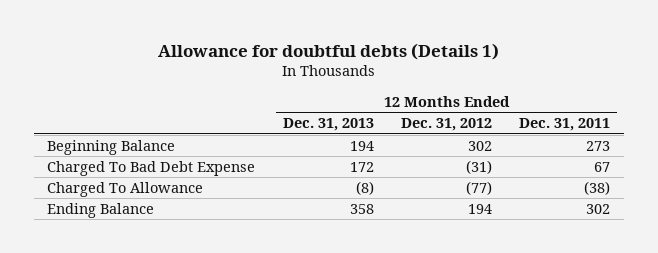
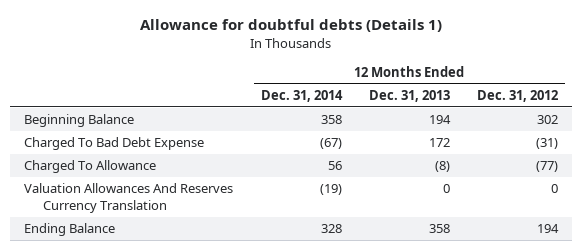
- | 12 Months Ended Dec. 31, 2013 | 12 Months Ended Dec. 31, 2012 | 12 Months Ended Dec. 31, 2011
+ | 12 Months Ended Dec. 31, 2014 | 12 Months Ended Dec. 31, 2013 | 12 Months Ended Dec. 31, 2012
+ Valuation Allowances And Reserves Currency Translation | (19) | 0 | 0

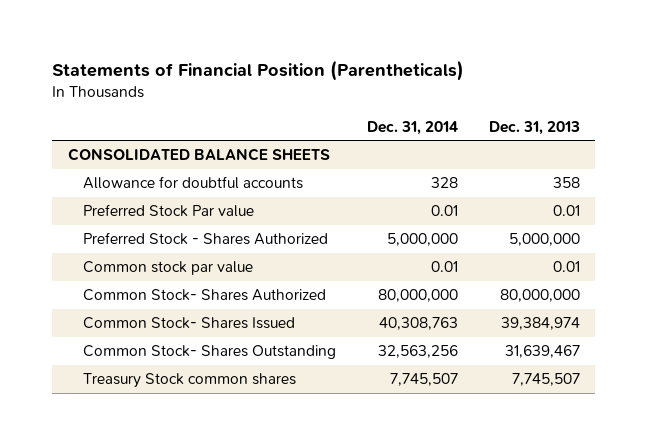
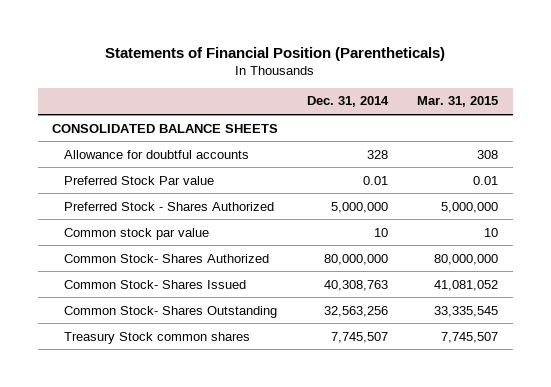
- | Dec. 31, 2014 | Dec. 31, 2013
+ | Dec. 31, 2014 | Mar. 31, 2015
- Common stock par value | 0.01 | 0.01
+ Common stock par value | 10 | 10

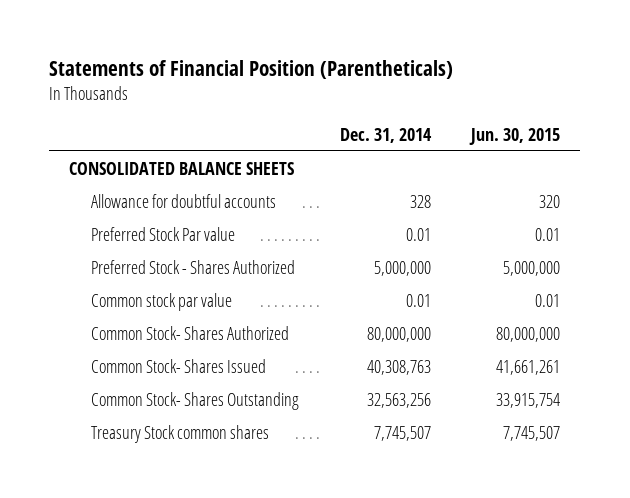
- | Dec. 31, 2014 | Mar. 31, 2015
+ | Dec. 31, 2014 | Jun. 30, 2015
- Common stock par value | 10 | 10
+ Common stock par value | 0.01 | 0.01

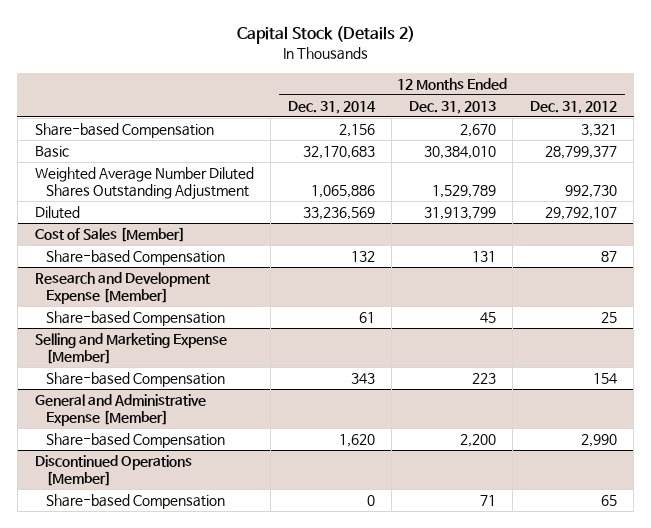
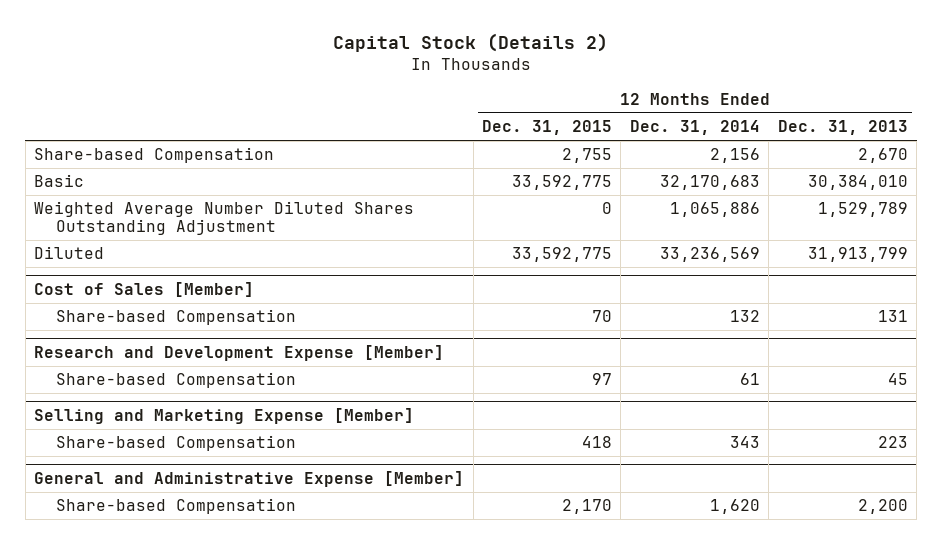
- | 12 Months Ended Dec. 31, 2014 | 12 Months Ended Dec. 31, 2013 | 12 Months Ended Dec. 31, 2012
+ | 12 Months Ended Dec. 31, 2015 | 12 Months Ended Dec. 31, 2014 | 12 Months Ended Dec. 31, 2013
- Discontinued Operations [Member]
- Share-based Compensation | 0 | 71 | 65

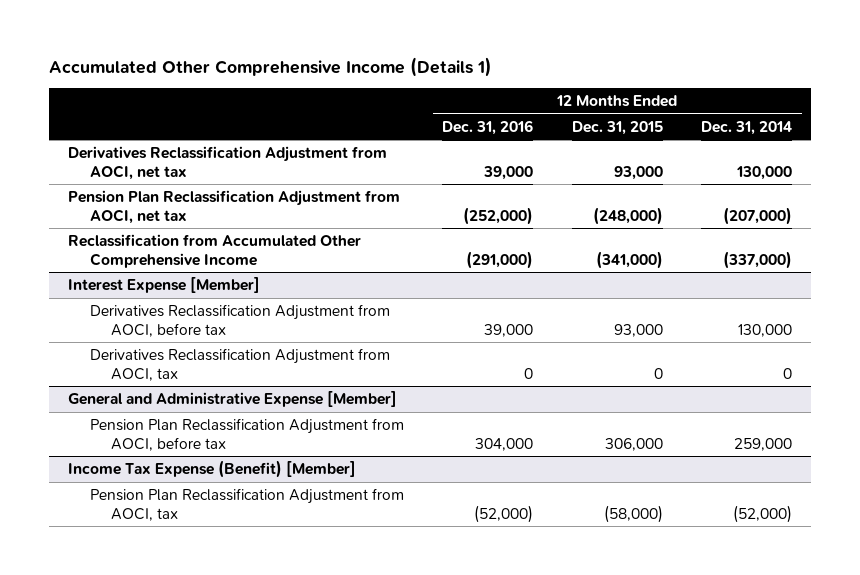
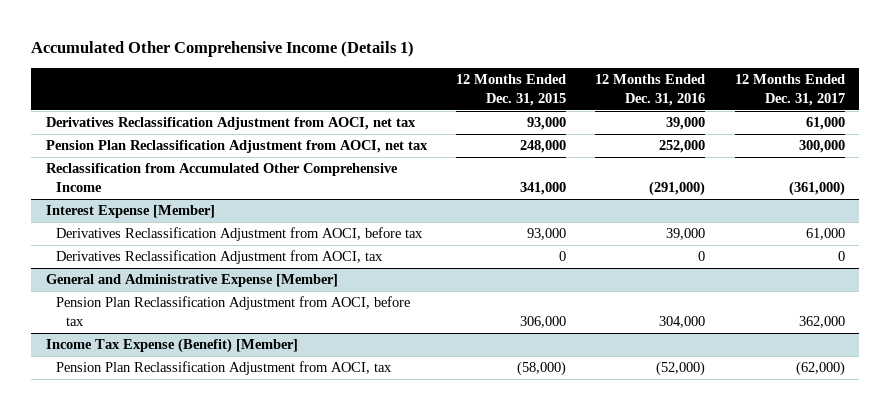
- | 12 Months Ended Dec. 31, 2016 | 12 Months Ended Dec. 31, 2015 | 12 Months Ended Dec. 31, 2014
+ | 12 Months Ended Dec. 31, 2015 | 12 Months Ended Dec. 31, 2016 | 12 Months Ended Dec. 31, 2017
- Pension Plan Reclassification Adjustment from AOCI, net tax | (252,000) | (248,000) | (207,000)
- Reclassification from Accumulated Other Comprehensive Income | (291,000) | (341,000) | (337,000)
+ Pension Plan Reclassification Adjustment from AOCI, net tax | 248,000 | 252,000 | 300,000
+ Reclassification from Accumulated Other Comprehensive Income | 341,000 | (291,000) | (361,000)

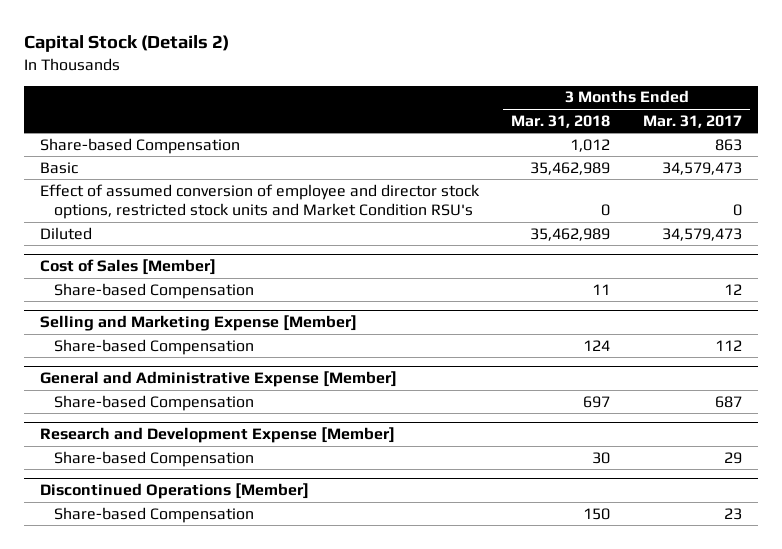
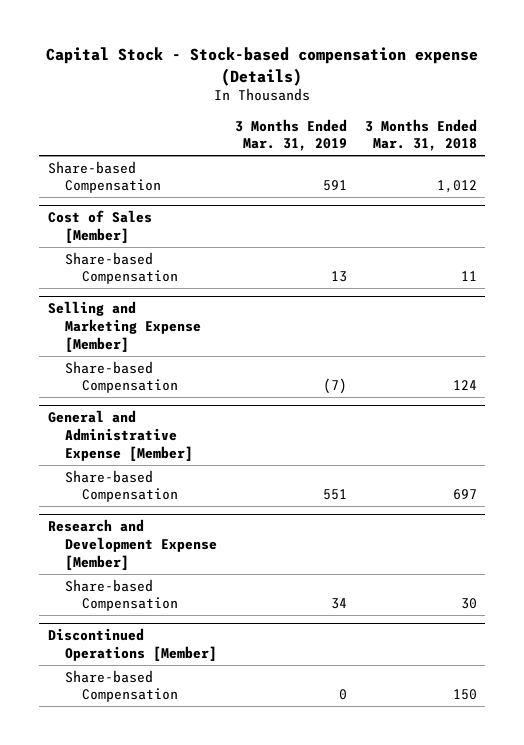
- Capital Stock (Details 2)
+ Capital Stock - Stock-based compensation expense (Details)
- | 3 Months Ended Mar. 31, 2018 | 3 Months Ended Mar. 31, 2017
+ | 3 Months Ended Mar. 31, 2019 | 3 Months Ended Mar. 31, 2018
- Basic | 35,462,989 | 34,579,473
- Effect of assumed conversion of employee and director stock options, restricted stock units and Market Condition RSU's | 0 | 0
- Diluted | 35,462,989 | 34,579,473

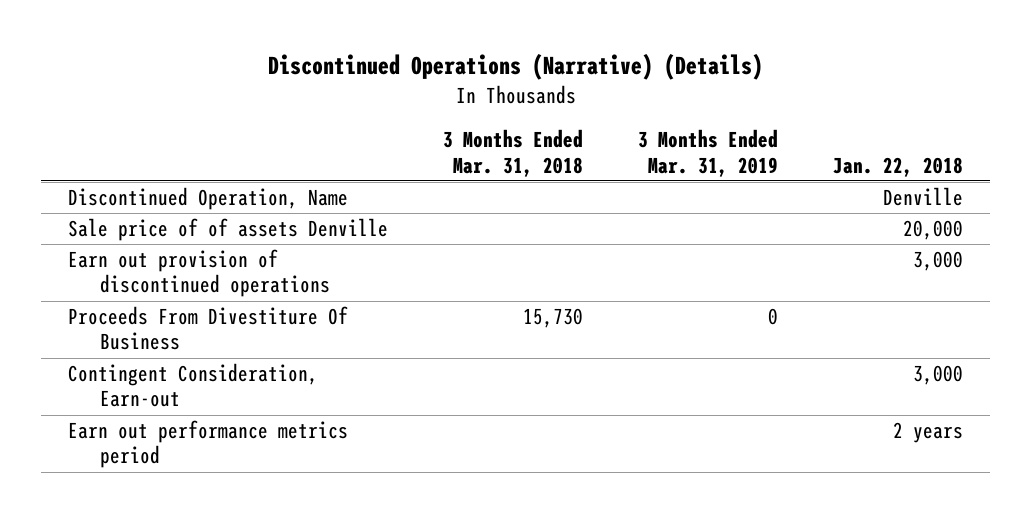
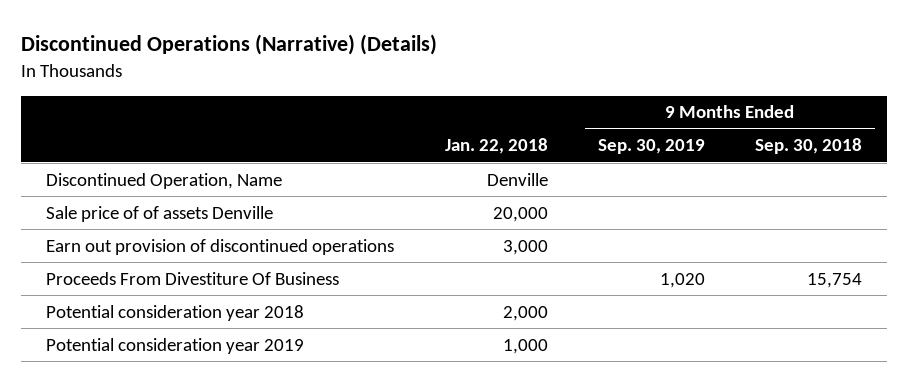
- | 3 Months Ended Mar. 31, 2018 | 3 Months Ended Mar. 31, 2019 | Jan. 22, 2018
+ | Jan. 22, 2018 | 9 Months Ended Sep. 30, 2019 | 9 Months Ended Sep. 30, 2018
- Contingent Consideration, Earn-out | | | 3,000
- Earn out performance metrics period | | | 2 years
+ Potential consideration year 2018 | 2,000 | |
+ Potential consideration year 2019 | 1,000 | |

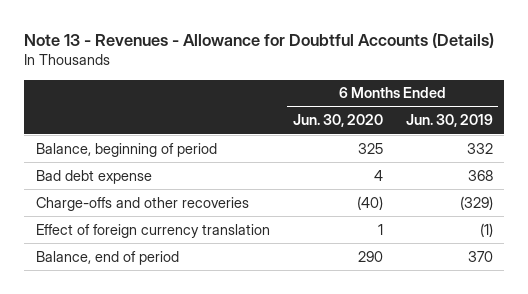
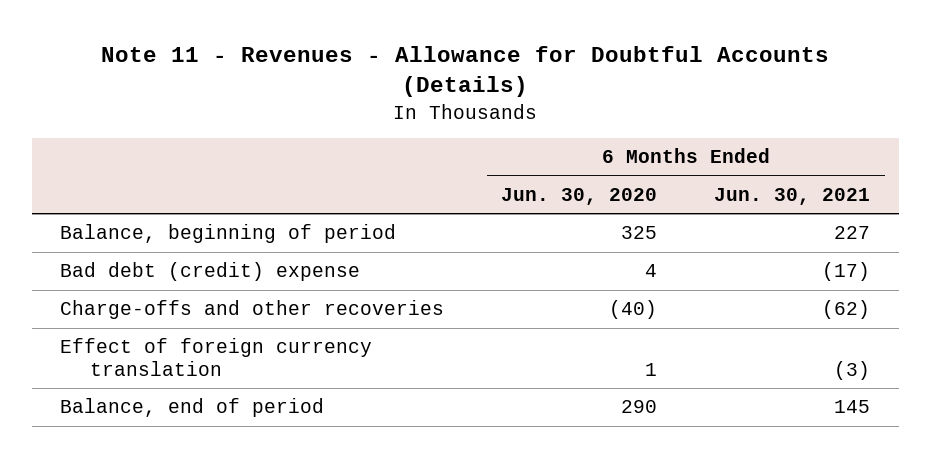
- Note 13 - Revenues - Allowance for Doubtful Accounts (Details)
+ Note 11 - Revenues - Allowance for Doubtful Accounts (Details)
- | 6 Months Ended Jun. 30, 2020 | 6 Months Ended Jun. 30, 2019
+ | 6 Months Ended Jun. 30, 2020 | 6 Months Ended Jun. 30, 2021
- Bad debt expense | 4 | 368
+ Bad debt (credit) expense | 4 | (17)

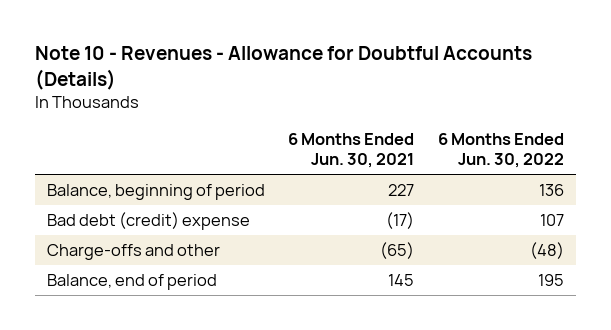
- Note 11 - Revenues - Allowance for Doubtful Accounts (Details)
+ Note 10 - Revenues - Allowance for Doubtful Accounts (Details)
- | 6 Months Ended Jun. 30, 2020 | 6 Months Ended Jun. 30, 2021
+ | 6 Months Ended Jun. 30, 2021 | 6 Months Ended Jun. 30, 2022
- Charge-offs and other recoveries | (40) | (62)
- Effect of foreign currency translation | 1 | (3)
+ Charge-offs and other | (65) | (48)

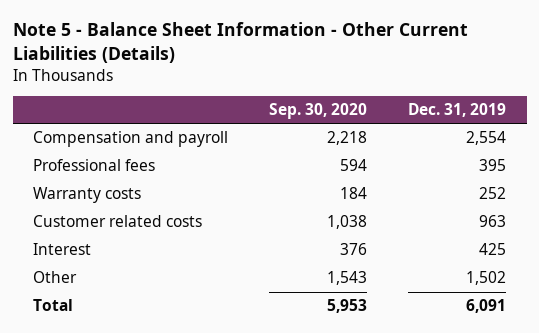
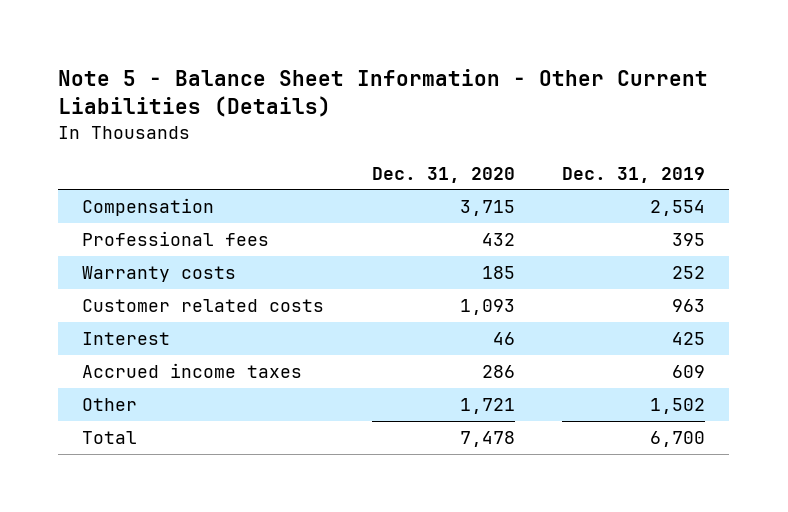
- | Sep. 30, 2020 | Dec. 31, 2019
+ | Dec. 31, 2020 | Dec. 31, 2019
- Compensation and payroll | 2,218 | 2,554
+ Compensation | 3,715 | 2,554
+ Accrued income taxes | 286 | 609
- Total | 5,953 | 6,091
+ Total | 7,478 | 6,700

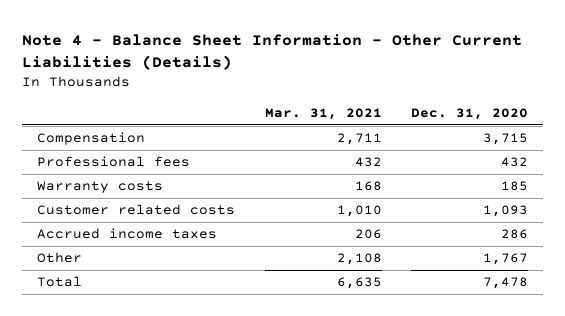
- Note 5 - Balance Sheet Information - Other Current Liabilities (Details)
+ Note 4 - Balance Sheet Information - Other Current Liabilities (Details)
- | Dec. 31, 2020 | Dec. 31, 2019
+ | Mar. 31, 2021 | Dec. 31, 2020
- Interest | 46 | 425
- Other | 1,721 | 1,502
+ Other | 2,108 | 1,767

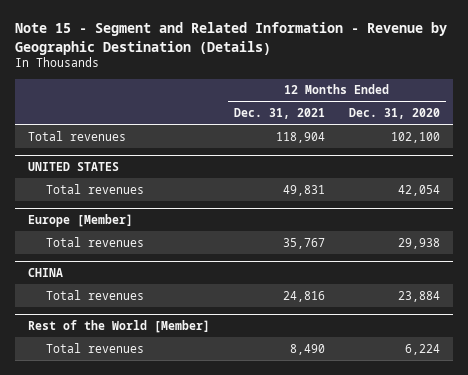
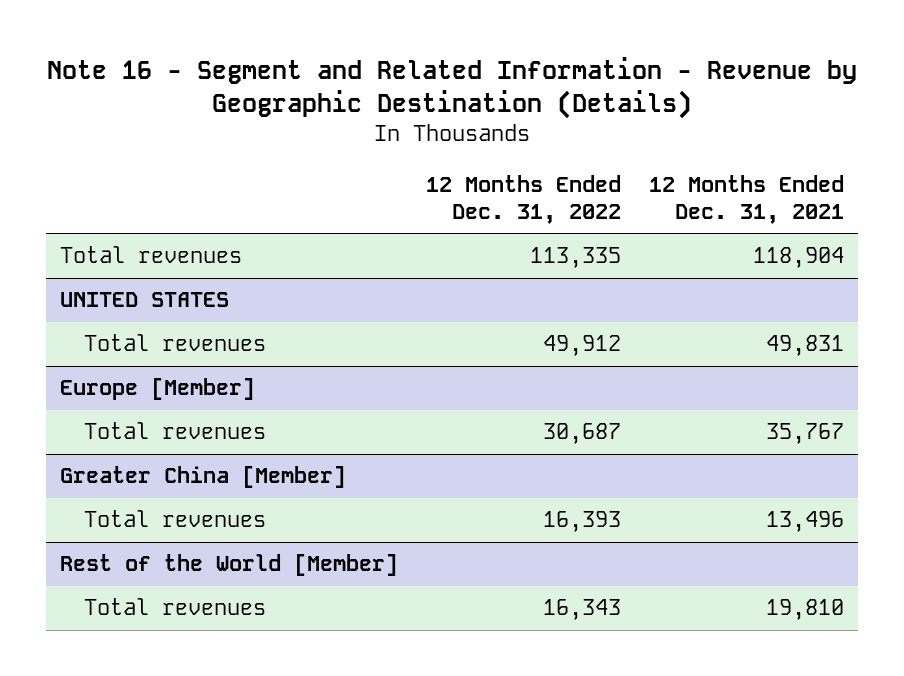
- Note 15 - Segment and Related Information - Revenue by Geographic Destination (Details)
+ Note 16 - Segment and Related Information - Revenue by Geographic Destination (Details)
- | 12 Months Ended Dec. 31, 2021 | 12 Months Ended Dec. 31, 2020
+ | 12 Months Ended Dec. 31, 2022 | 12 Months Ended Dec. 31, 2021
- CHINA
- Total revenues | 24,816 | 23,884
+ Greater China [Member]
+ Total revenues | 16,393 | 13,496
@ Rest of the World [Member]
- Total revenues | 8,490 | 6,224
+ Total revenues | 16,343 | 19,810

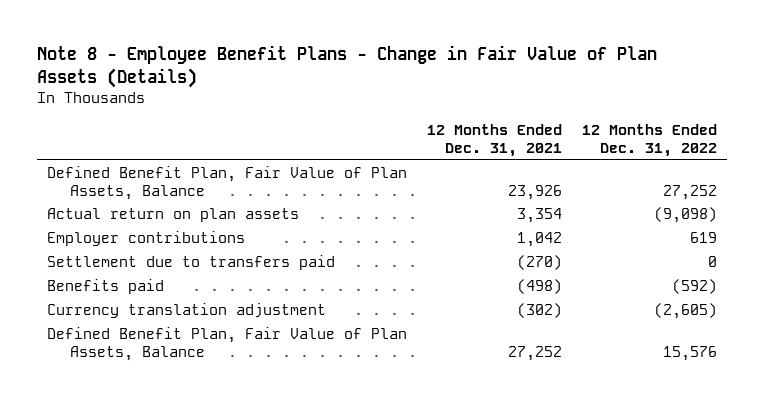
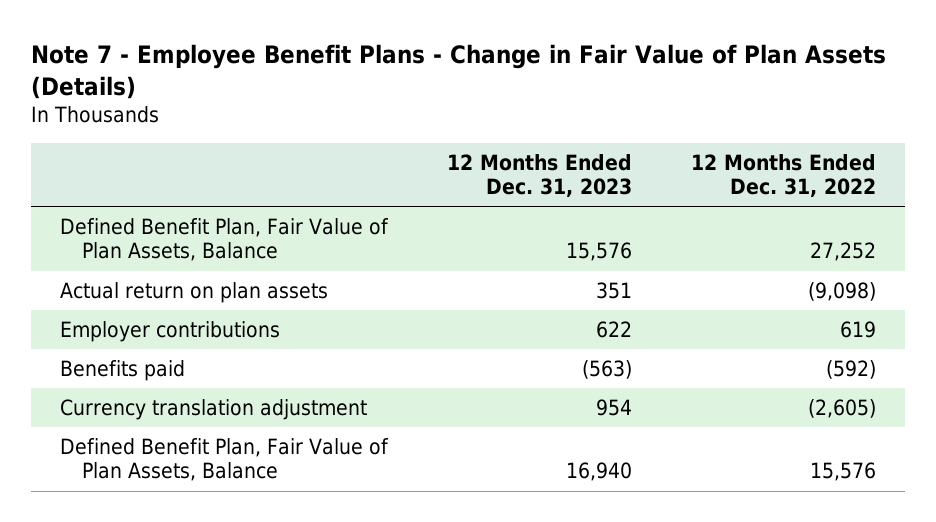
- Note 8 - Employee Benefit Plans - Change in Fair Value of Plan Assets (Details)
+ Note 7 - Employee Benefit Plans - Change in Fair Value of Plan Assets (Details)
- | 12 Months Ended Dec. 31, 2021 | 12 Months Ended Dec. 31, 2022
+ | 12 Months Ended Dec. 31, 2023 | 12 Months Ended Dec. 31, 2022
- Settlement due to transfers paid | (270) | 0

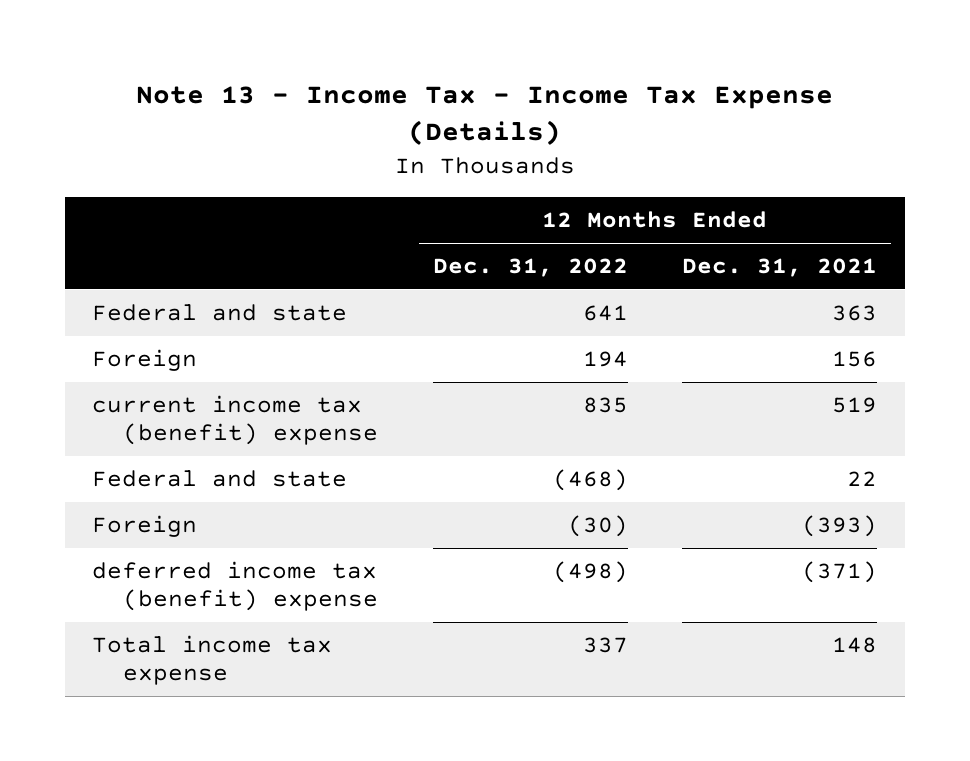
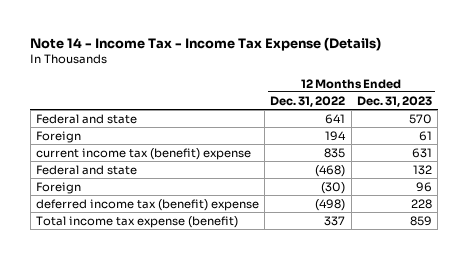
- Note 13 - Income Tax - Income Tax Expense (Details)
+ Note 14 - Income Tax - Income Tax Expense (Details)
- | 12 Months Ended Dec. 31, 2022 | 12 Months Ended Dec. 31, 2021
+ | 12 Months Ended Dec. 31, 2022 | 12 Months Ended Dec. 31, 2023
- Total income tax expense | 337 | 148
+ Total income tax expense (benefit) | 337 | 859

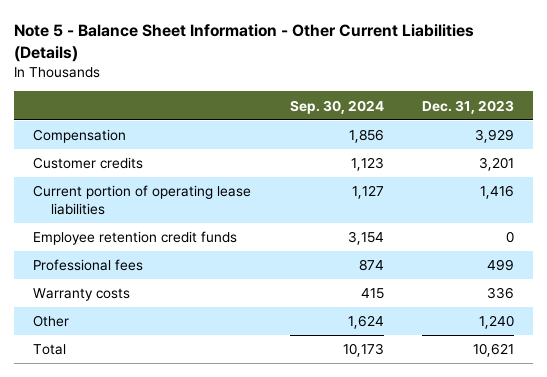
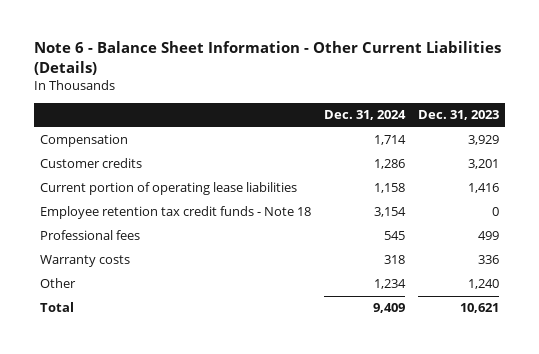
- Note 5 - Balance Sheet Information - Other Current Liabilities (Details)
+ Note 6 - Balance Sheet Information - Other Current Liabilities (Details)
- | Sep. 30, 2024 | Dec. 31, 2023
+ | Dec. 31, 2024 | Dec. 31, 2023
- Employee retention credit funds | 3,154 | 0
+ Employee retention tax credit funds - Note 18 | 3,154 | 0

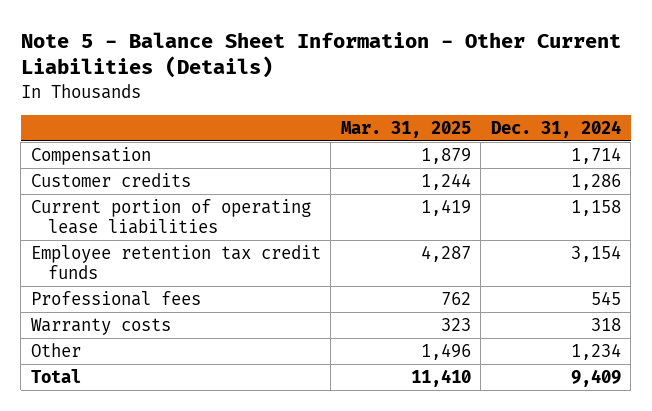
- Note 6 - Balance Sheet Information - Other Current Liabilities (Details)
+ Note 5 - Balance Sheet Information - Other Current Liabilities (Details)
- | Dec. 31, 2024 | Dec. 31, 2023
+ | Mar. 31, 2025 | Dec. 31, 2024
- Employee retention tax credit funds - Note 18 | 3,154 | 0
+ Employee retention tax credit funds | 4,287 | 3,154

